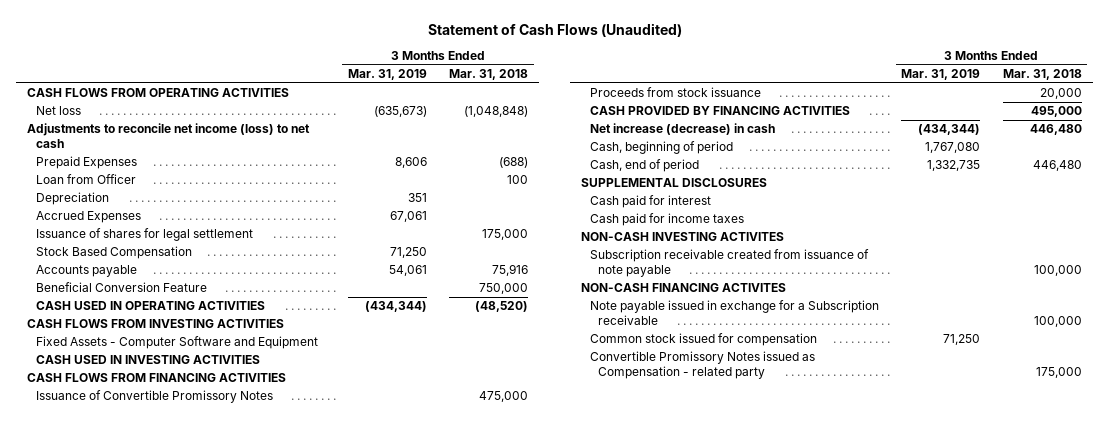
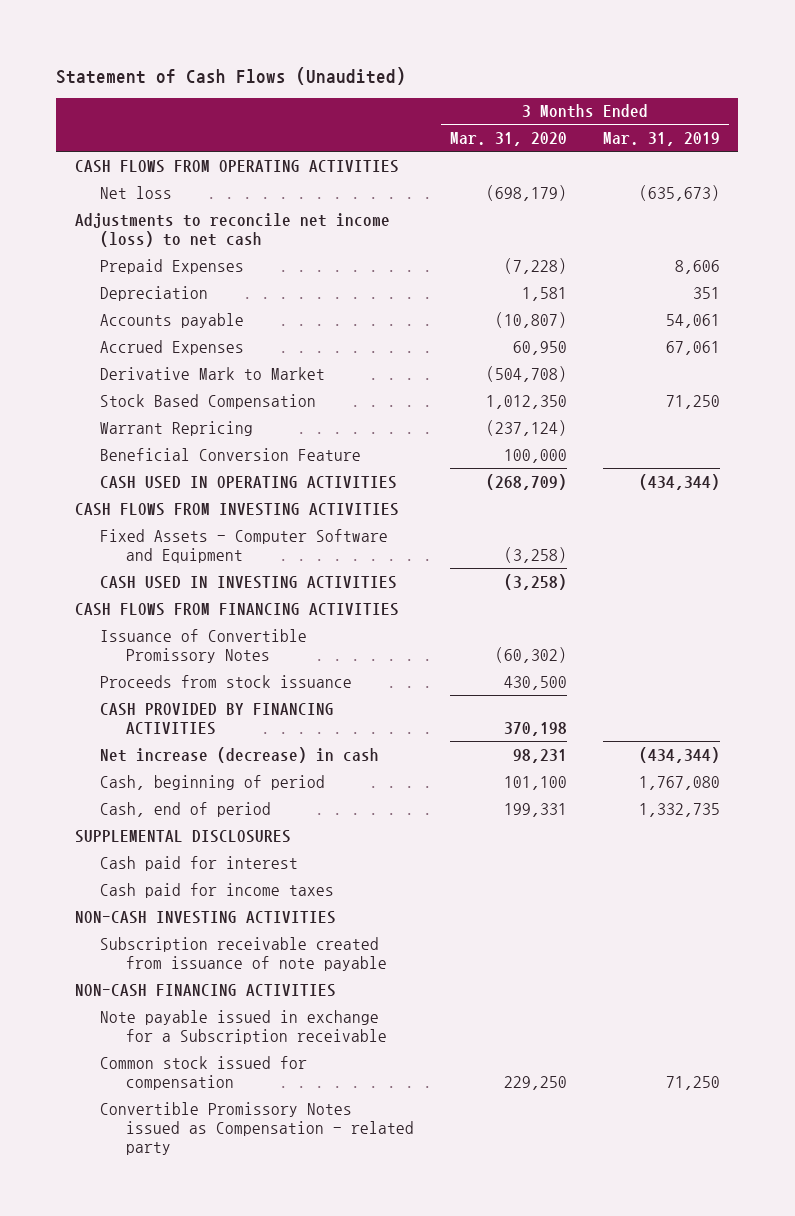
- | 3 Months Ended Mar. 31, 2019 | 3 Months Ended Mar. 31, 2018
+ | 3 Months Ended Mar. 31, 2020 | 3 Months Ended Mar. 31, 2019
- Loan from Officer | | 100
moved up: Accounts payable | (10,807) | 54,061
- Issuance of shares for legal settlement | | 175,000
+ Derivative Mark to Market | (504,708) |
+ Warrant Repricing | (237,124) |
- NON-CASH INVESTING ACTIVITES
+ NON-CASH INVESTING ACTIVITIES
- NON-CASH FINANCING ACTIVITES
+ NON-CASH FINANCING ACTIVITIES

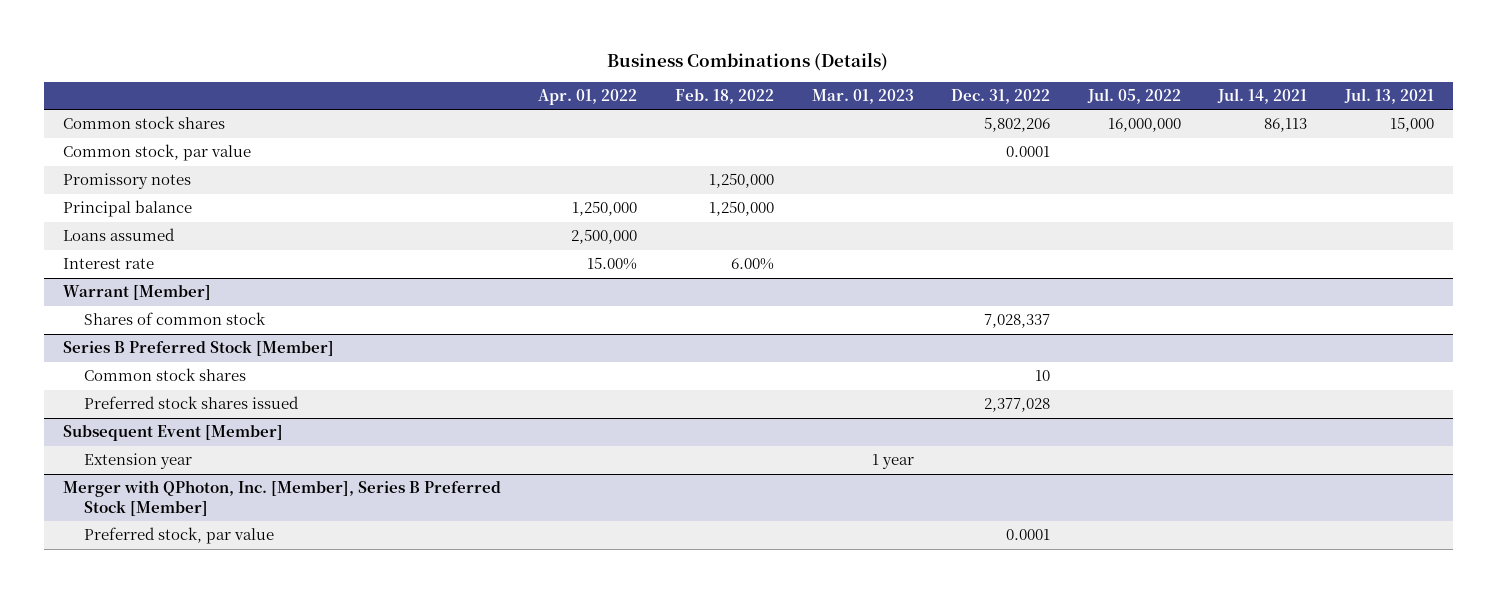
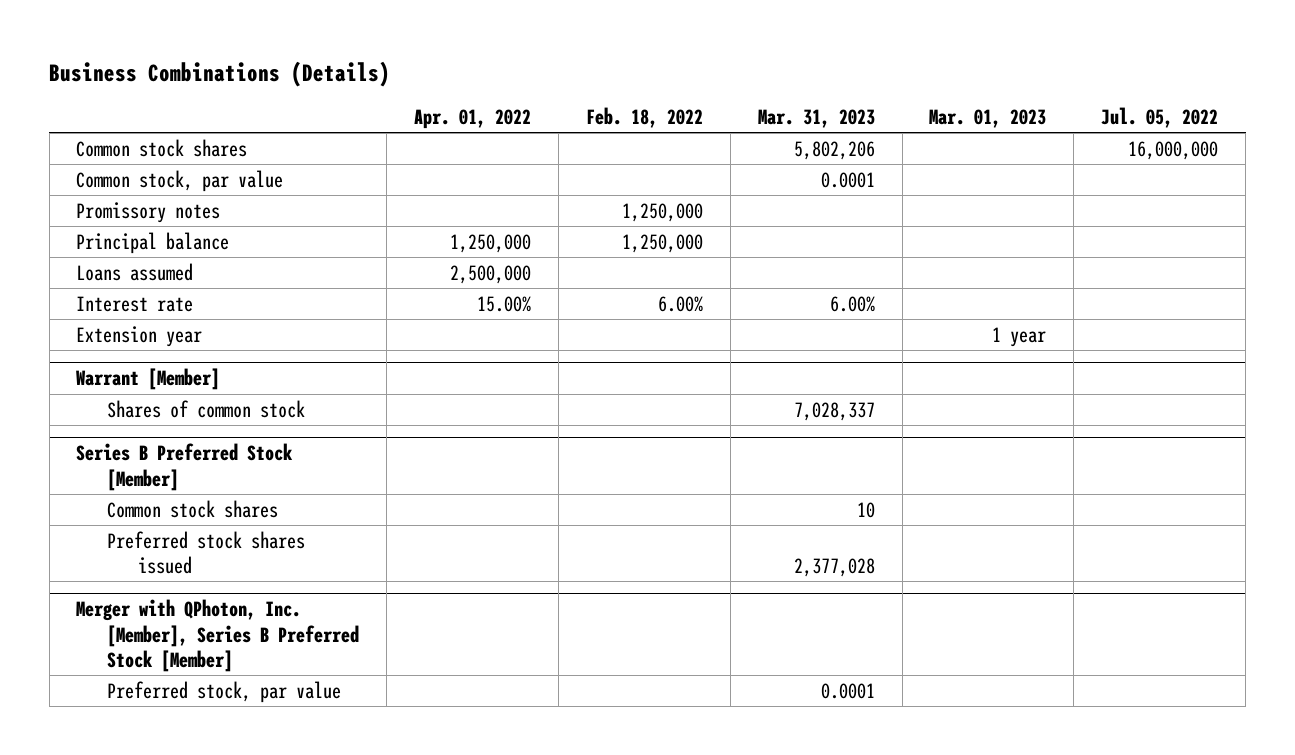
- | Apr. 01, 2022 | Feb. 18, 2022 | Mar. 01, 2023 | Dec. 31, 2022 | Jul. 05, 2022 | Jul. 14, 2021 | Jul. 13, 2021
+ | Apr. 01, 2022 | Feb. 18, 2022 | Mar. 31, 2023 | Mar. 01, 2023 | Jul. 05, 2022
+ Extension year | | | | 1 year |
- Subsequent Event [Member]
- Extension year | | | 1 year | | | |

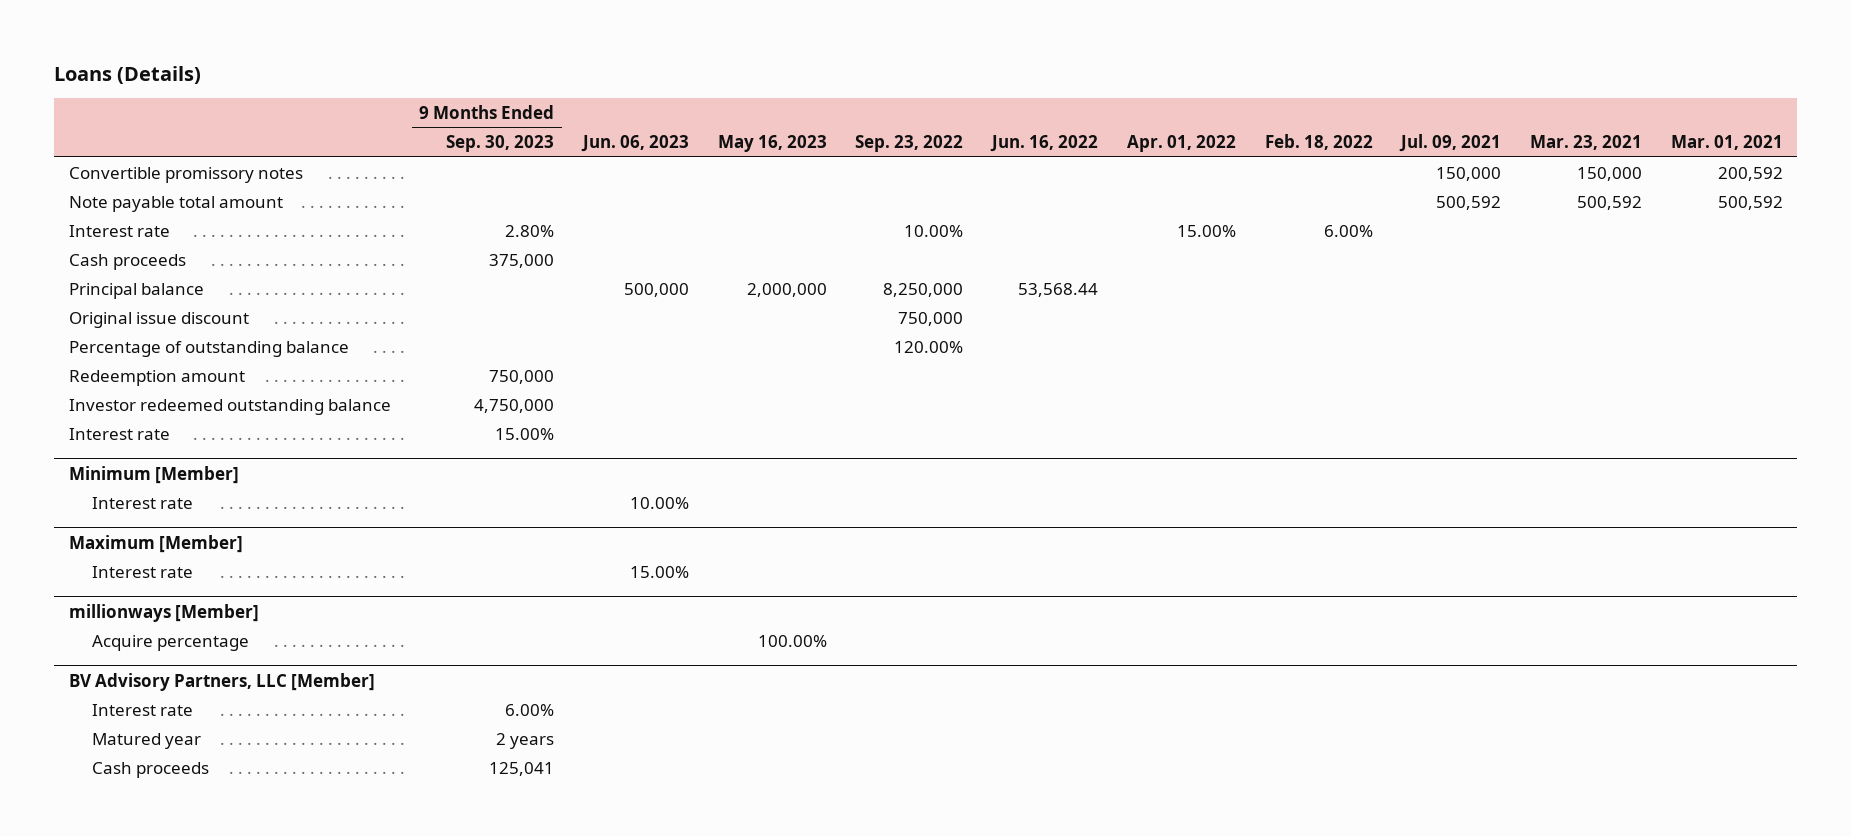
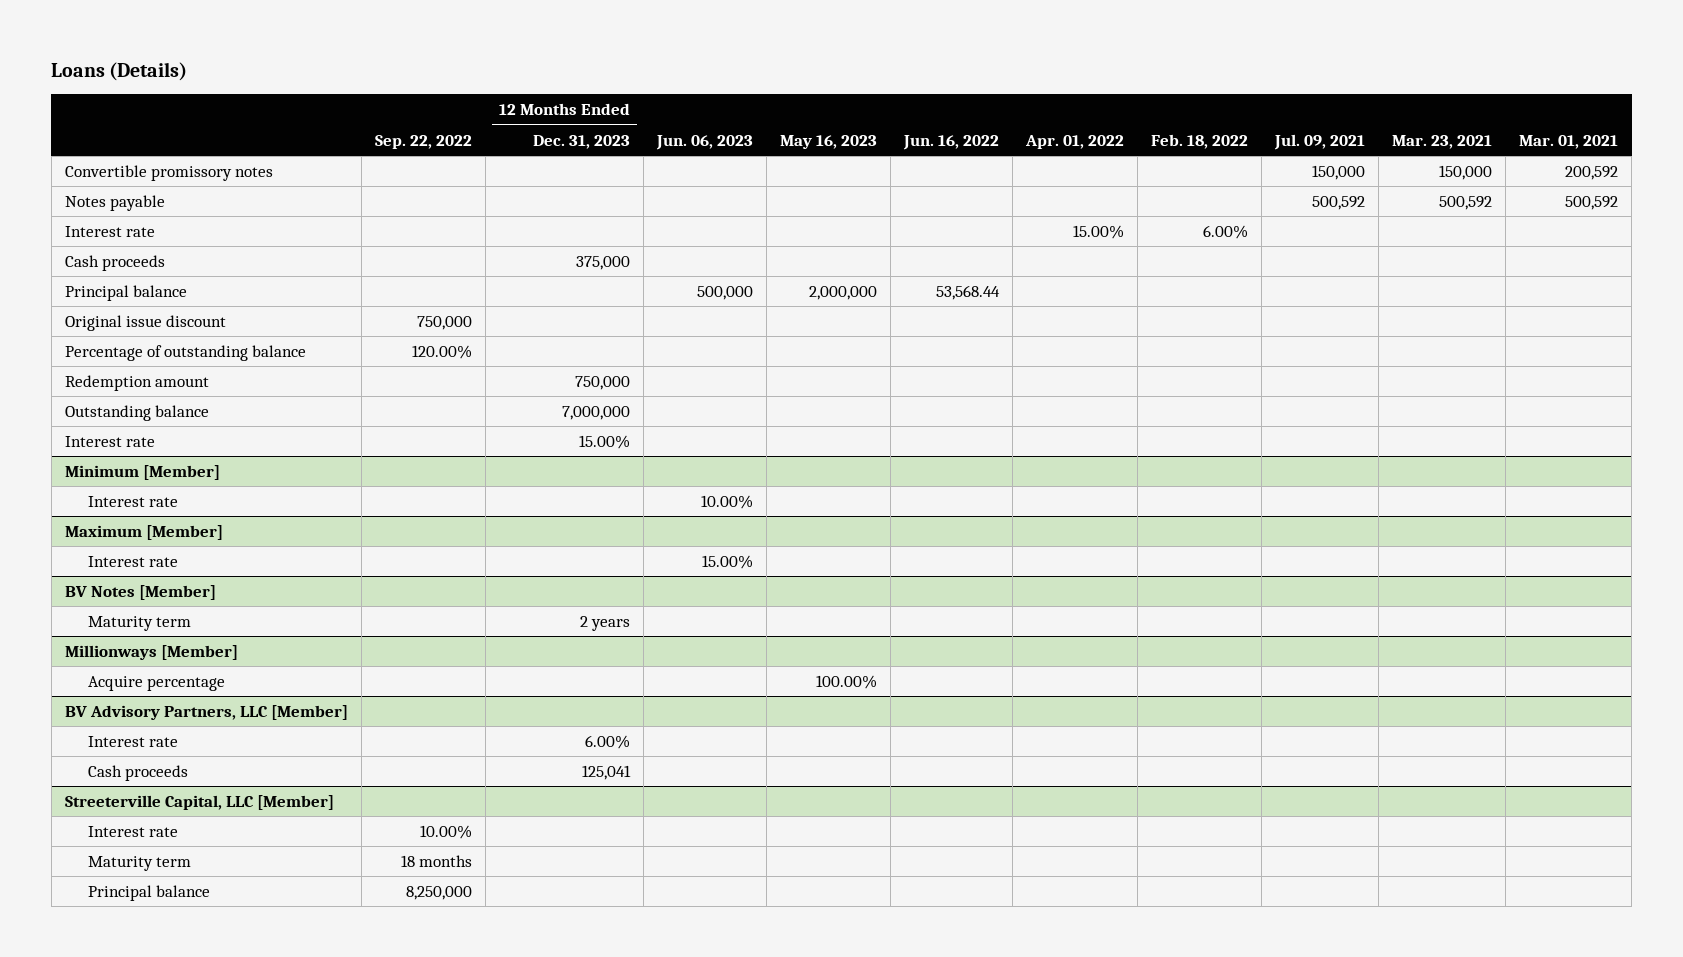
- | 9 Months Ended Sep. 30, 2023 | Jun. 06, 2023 | May 16, 2023 | Sep. 23, 2022 | Jun. 16, 2022 | Apr. 01, 2022 | Feb. 18, 2022 | Jul. 09, 2021 | Mar. 23, 2021 | Mar. 01, 2021
+ | Sep. 22, 2022 | 12 Months Ended Dec. 31, 2023 | Jun. 06, 2023 | May 16, 2023 | Jun. 16, 2022 | Apr. 01, 2022 | Feb. 18, 2022 | Jul. 09, 2021 | Mar. 23, 2021 | Mar. 01, 2021
- Note payable total amount | | | | | | | | 500,592 | 500,592 | 500,592
+ Notes payable | | | | | | | | 500,592 | 500,592 | 500,592
- Redeemption amount | 750,000 | | | | | | | | |
- Investor redeemed outstanding balance | 4,750,000 | | | | | | | | |
+ Redemption amount | | 750,000 | | | | | | | |
+ Outstanding balance | | 7,000,000 | | | | | | | |
- millionways [Member]
+ BV Notes [Member]
+ Maturity term | | 2 years | | | | | | | |
+ Millionways [Member]
@ BV Advisory Partners, LLC [Member]
- Matured year | 2 years | | | | | | | | |
+ Streeterville Capital, LLC [Member]
+ Interest rate | 10.00% | | | | | | | | |
+ Maturity term | 18 months | | | | | | | | |
+ Principal balance | 8,250,000 | | | | | | | | |

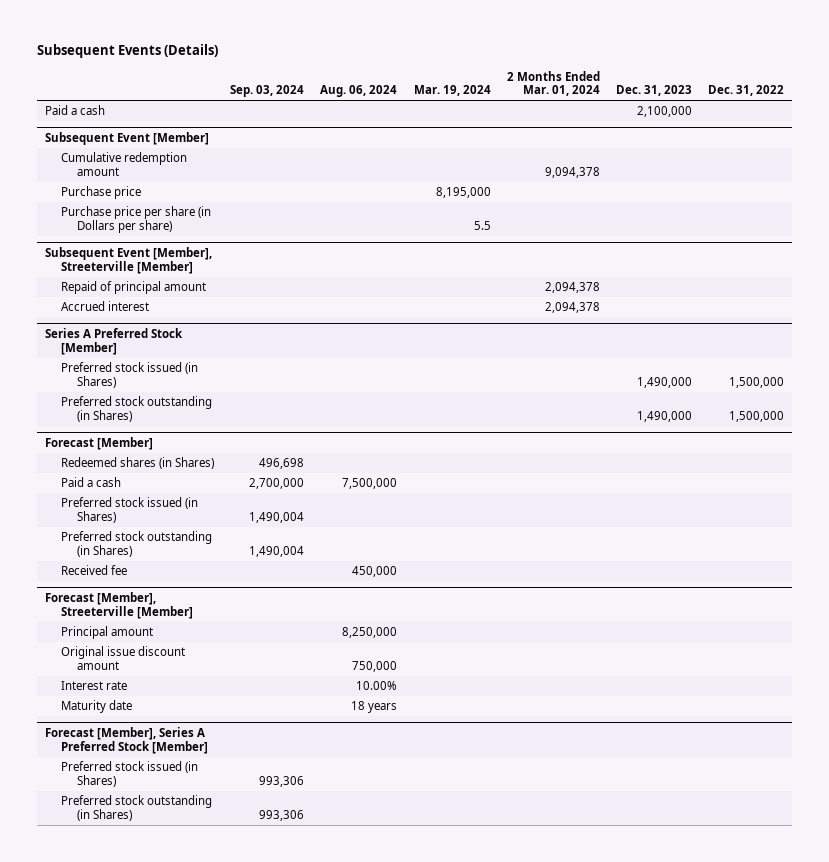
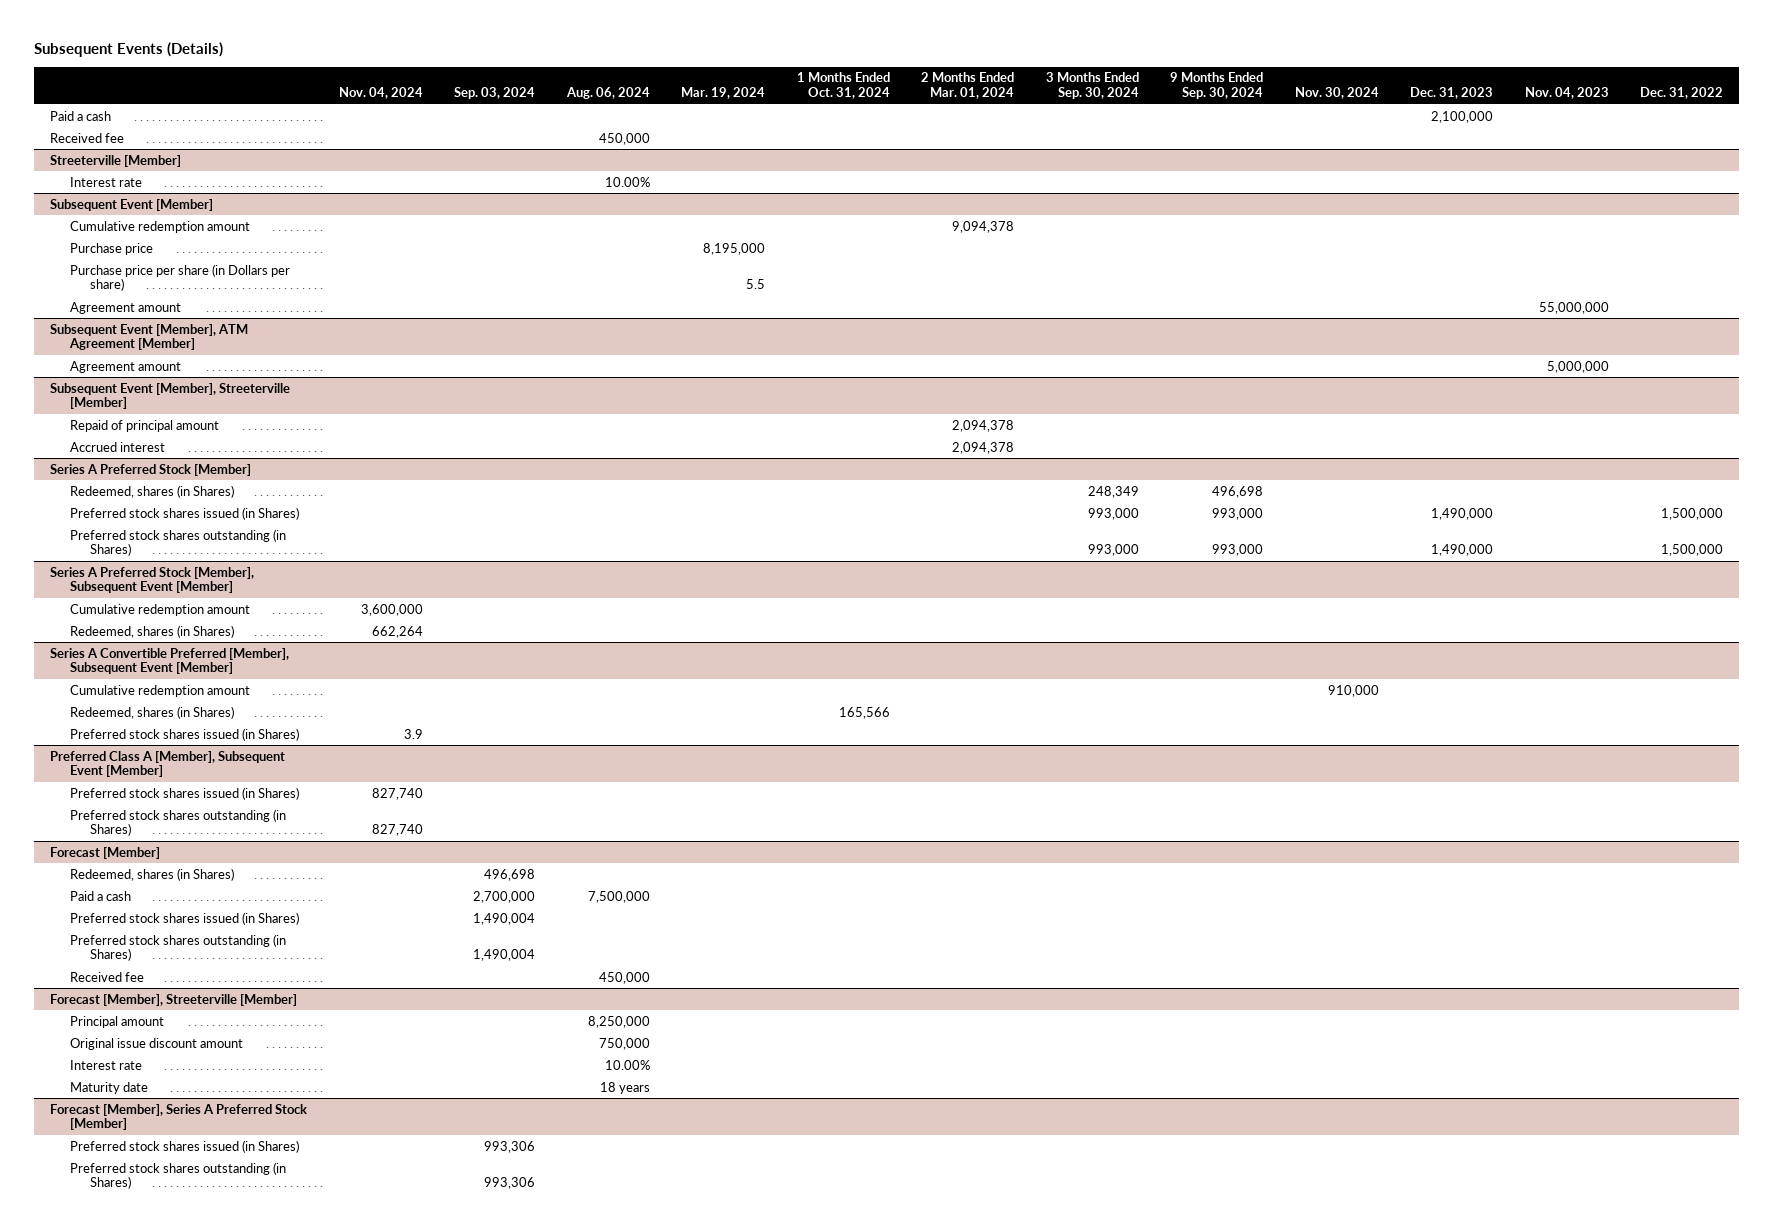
- | Sep. 03, 2024 | Aug. 06, 2024 | Mar. 19, 2024 | 2 Months Ended Mar. 01, 2024 | Dec. 31, 2023 | Dec. 31, 2022
+ | Nov. 04, 2024 | Sep. 03, 2024 | Aug. 06, 2024 | Mar. 19, 2024 | 1 Months Ended Oct. 31, 2024 | 2 Months Ended Mar. 01, 2024 | 3 Months Ended Sep. 30, 2024 | 9 Months Ended Sep. 30, 2024 | Nov. 30, 2024 | Dec. 31, 2023 | Nov. 04, 2023 | Dec. 31, 2022
+ Received fee | | | 450,000 | | | | | | | | |
+ Streeterville [Member]
+ Interest rate | | | 10.00% | | | | | | | | |
@ Subsequent Event [Member]
+ Agreement amount | | | | | | | | | | | 55,000,000 |
+ Subsequent Event [Member], ATM Agreement [Member]
+ Agreement amount | | | | | | | | | | | 5,000,000 |
@ Series A Preferred Stock [Member]
- Preferred stock issued (in Shares) | | | | | 1,490,000 | 1,500,000
- Preferred stock outstanding (in Shares) | | | | | 1,490,000 | 1,500,000
+ Redeemed, shares (in Shares) | | | | | | | 248,349 | 496,698 | | | |
+ Preferred stock shares issued (in Shares) | | | | | | | 993,000 | 993,000 | | 1,490,000 | | 1,500,000
+ Preferred stock shares outstanding (in Shares) | | | | | | | 993,000 | 993,000 | | 1,490,000 | | 1,500,000
+ Series A Preferred Stock [Member], Subsequent Event [Member]
+ Cumulative redemption amount | 3,600,000 | | | | | | | | | | |
+ Redeemed, shares (in Shares) | 662,264 | | | | | | | | | | |
+ Series A Convertible Preferred [Member], Subsequent Event [Member]
+ Cumulative redemption amount | | | | | | | | | 910,000 | | |
+ Redeemed, shares (in Shares) | | | | | 165,566 | | | | | | |
+ Preferred stock shares issued (in Shares) | 3.9 | | | | | | | | | | |
+ Preferred Class A [Member], Subsequent Event [Member]
+ Preferred stock shares issued (in Shares) | 827,740 | | | | | | | | | | |
+ Preferred stock shares outstanding (in Shares) | 827,740 | | | | | | | | | | |
@ Forecast [Member]
- Redeemed shares (in Shares) | 496,698 | | | | |
+ Redeemed, shares (in Shares) | | 496,698 | | | | | | | | | |
- Preferred stock issued (in Shares) | 1,490,004 | | | | |
- Preferred stock outstanding (in Shares) | 1,490,004 | | | | |
+ Preferred stock shares issued (in Shares) | | 1,490,004 | | | | | | | | | |
+ Preferred stock shares outstanding (in Shares) | | 1,490,004 | | | | | | | | | |
@ Forecast [Member], Series A Preferred Stock [Member]
- Preferred stock issued (in Shares) | 993,306 | | | | |
- Preferred stock outstanding (in Shares) | 993,306 | | | | |
+ Preferred stock shares issued (in Shares) | | 993,306 | | | | | | | | | |
+ Preferred stock shares outstanding (in Shares) | | 993,306 | | | | | | | | | |

